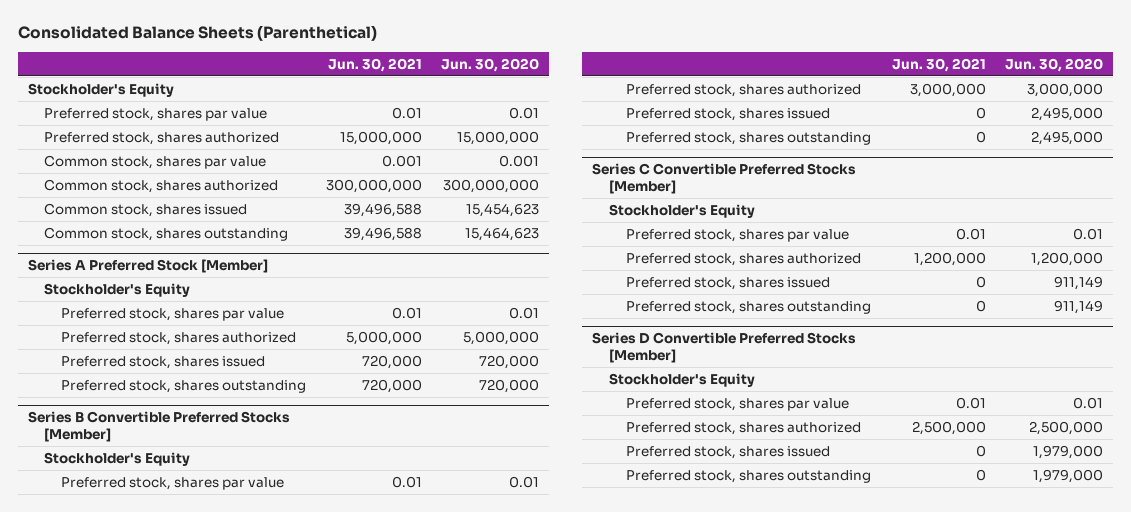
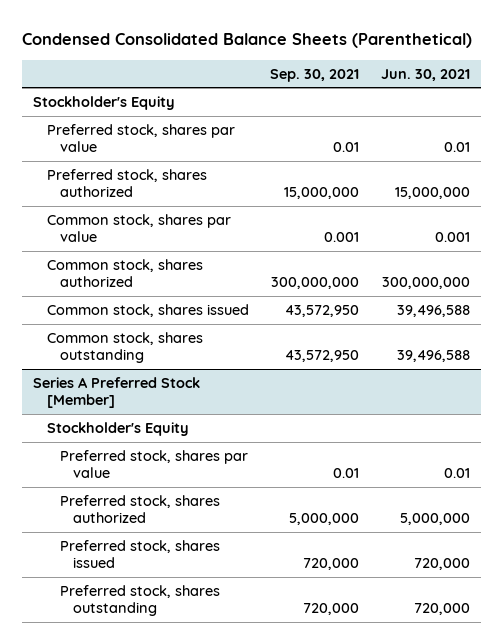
- Consolidated Balance Sheets (Parenthetical)
+ Condensed Consolidated Balance Sheets (Parenthetical)
- | Jun. 30, 2021 | Jun. 30, 2020
+ | Sep. 30, 2021 | Jun. 30, 2021
- Series B Convertible Preferred Stocks [Member]
- Stockholder's Equity
- Preferred stock, shares par value | 0.01 | 0.01
- Preferred stock, shares authorized | 3,000,000 | 3,000,000
- Preferred stock, shares issued | 0 | 2,495,000
- Preferred stock, shares outstanding | 0 | 2,495,000
- Series C Convertible Preferred Stocks [Member]
- Stockholder's Equity
- Preferred stock, shares par value | 0.01 | 0.01
- Preferred stock, shares authorized | 1,200,000 | 1,200,000
- Preferred stock, shares issued | 0 | 911,149
- Preferred stock, shares outstanding | 0 | 911,149
- Series D Convertible Preferred Stocks [Member]
- Stockholder's Equity
- Preferred stock, shares par value | 0.01 | 0.01
- Preferred stock, shares authorized | 2,500,000 | 2,500,000
- Preferred stock, shares issued | 0 | 1,979,000
- Preferred stock, shares outstanding | 0 | 1,979,000

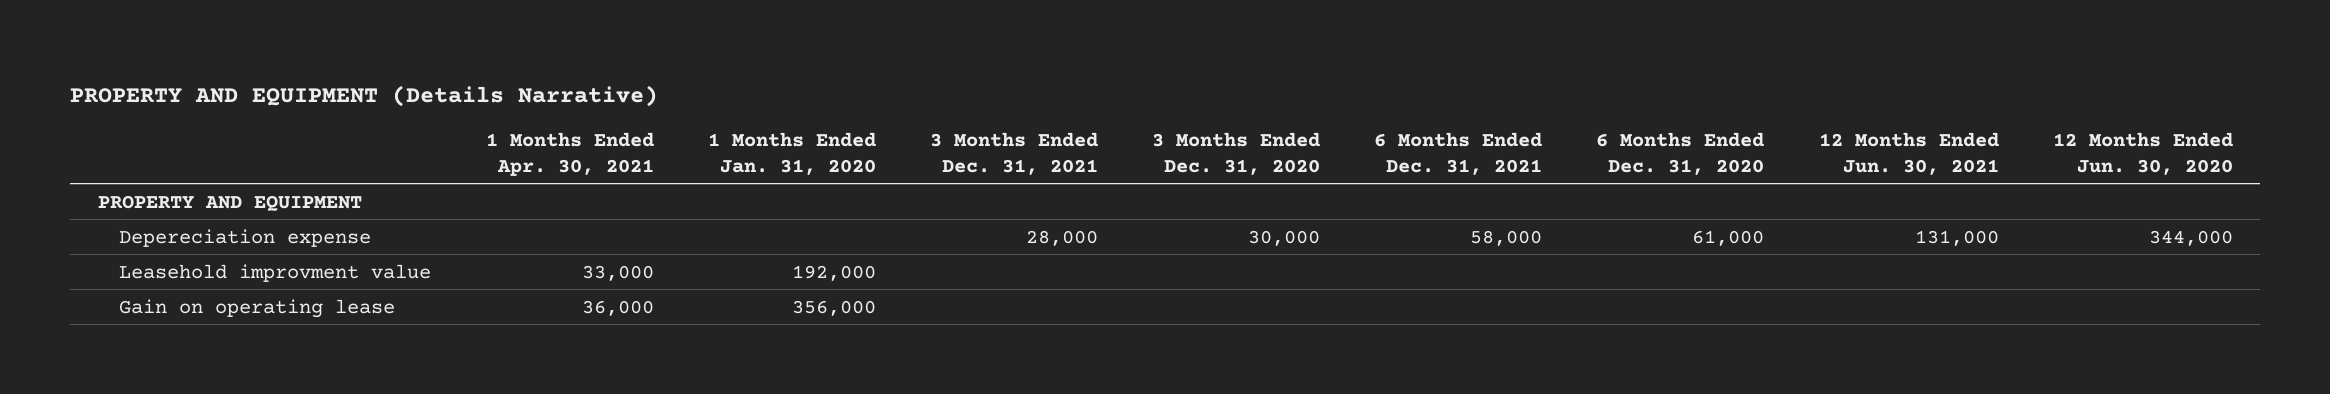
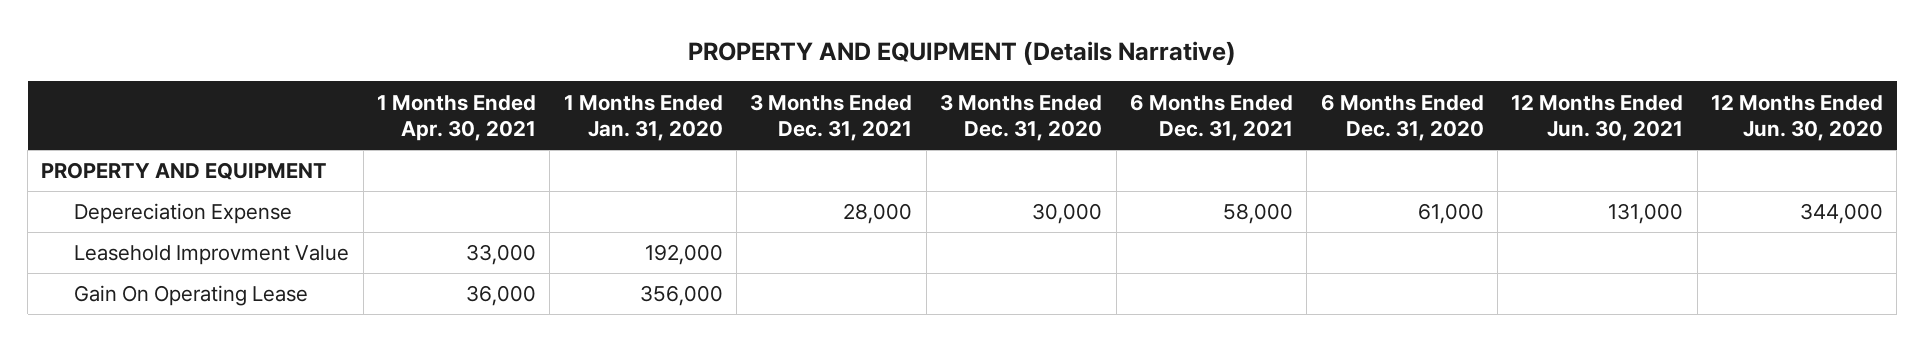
- Depereciation expense | | | 28,000 | 30,000 | 58,000 | 61,000 | 131,000 | 344,000
- Leasehold improvment value | 33,000 | 192,000 | | | | | |
- Gain on operating lease | 36,000 | 356,000 | | | | | |
+ Depereciation Expense | | | 28,000 | 30,000 | 58,000 | 61,000 | 131,000 | 344,000
+ Leasehold Improvment Value | 33,000 | 192,000 | | | | | |
+ Gain On Operating Lease | 36,000 | 356,000 | | | | | |

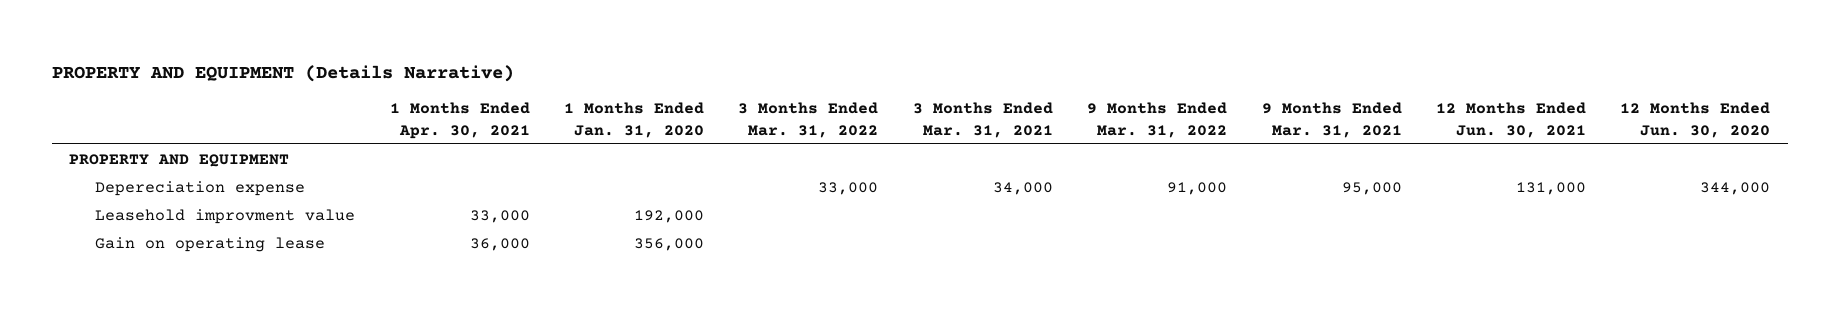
- | 1 Months Ended Apr. 30, 2021 | 1 Months Ended Jan. 31, 2020 | 3 Months Ended Dec. 31, 2021 | 3 Months Ended Dec. 31, 2020 | 6 Months Ended Dec. 31, 2021 | 6 Months Ended Dec. 31, 2020 | 12 Months Ended Jun. 30, 2021 | 12 Months Ended Jun. 30, 2020
+ | 1 Months Ended Apr. 30, 2021 | 1 Months Ended Jan. 31, 2020 | 3 Months Ended Mar. 31, 2022 | 3 Months Ended Mar. 31, 2021 | 9 Months Ended Mar. 31, 2022 | 9 Months Ended Mar. 31, 2021 | 12 Months Ended Jun. 30, 2021 | 12 Months Ended Jun. 30, 2020
- Depereciation Expense | | | 28,000 | 30,000 | 58,000 | 61,000 | 131,000 | 344,000
- Leasehold Improvment Value | 33,000 | 192,000 | | | | | |
- Gain On Operating Lease | 36,000 | 356,000 | | | | | |
+ Depereciation expense | | | 33,000 | 34,000 | 91,000 | 95,000 | 131,000 | 344,000
+ Leasehold improvment value | 33,000 | 192,000 | | | | | |
+ Gain on operating lease | 36,000 | 356,000 | | | | | |

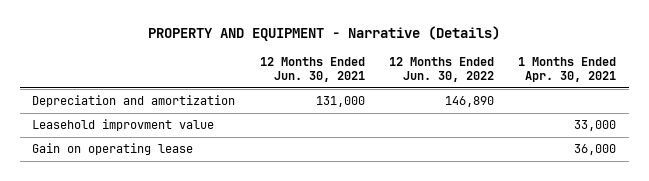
- PROPERTY AND EQUIPMENT (Details Narrative)
+ PROPERTY AND EQUIPMENT - Narrative (Details)
- | 1 Months Ended Apr. 30, 2021 | 1 Months Ended Jan. 31, 2020 | 3 Months Ended Mar. 31, 2022 | 3 Months Ended Mar. 31, 2021 | 9 Months Ended Mar. 31, 2022 | 9 Months Ended Mar. 31, 2021 | 12 Months Ended Jun. 30, 2021 | 12 Months Ended Jun. 30, 2020
+ | 12 Months Ended Jun. 30, 2021 | 12 Months Ended Jun. 30, 2022 | 1 Months Ended Apr. 30, 2021
- PROPERTY AND EQUIPMENT
- Depereciation expense | | | 33,000 | 34,000 | 91,000 | 95,000 | 131,000 | 344,000
+ Depreciation and amortization | 131,000 | 146,890 |

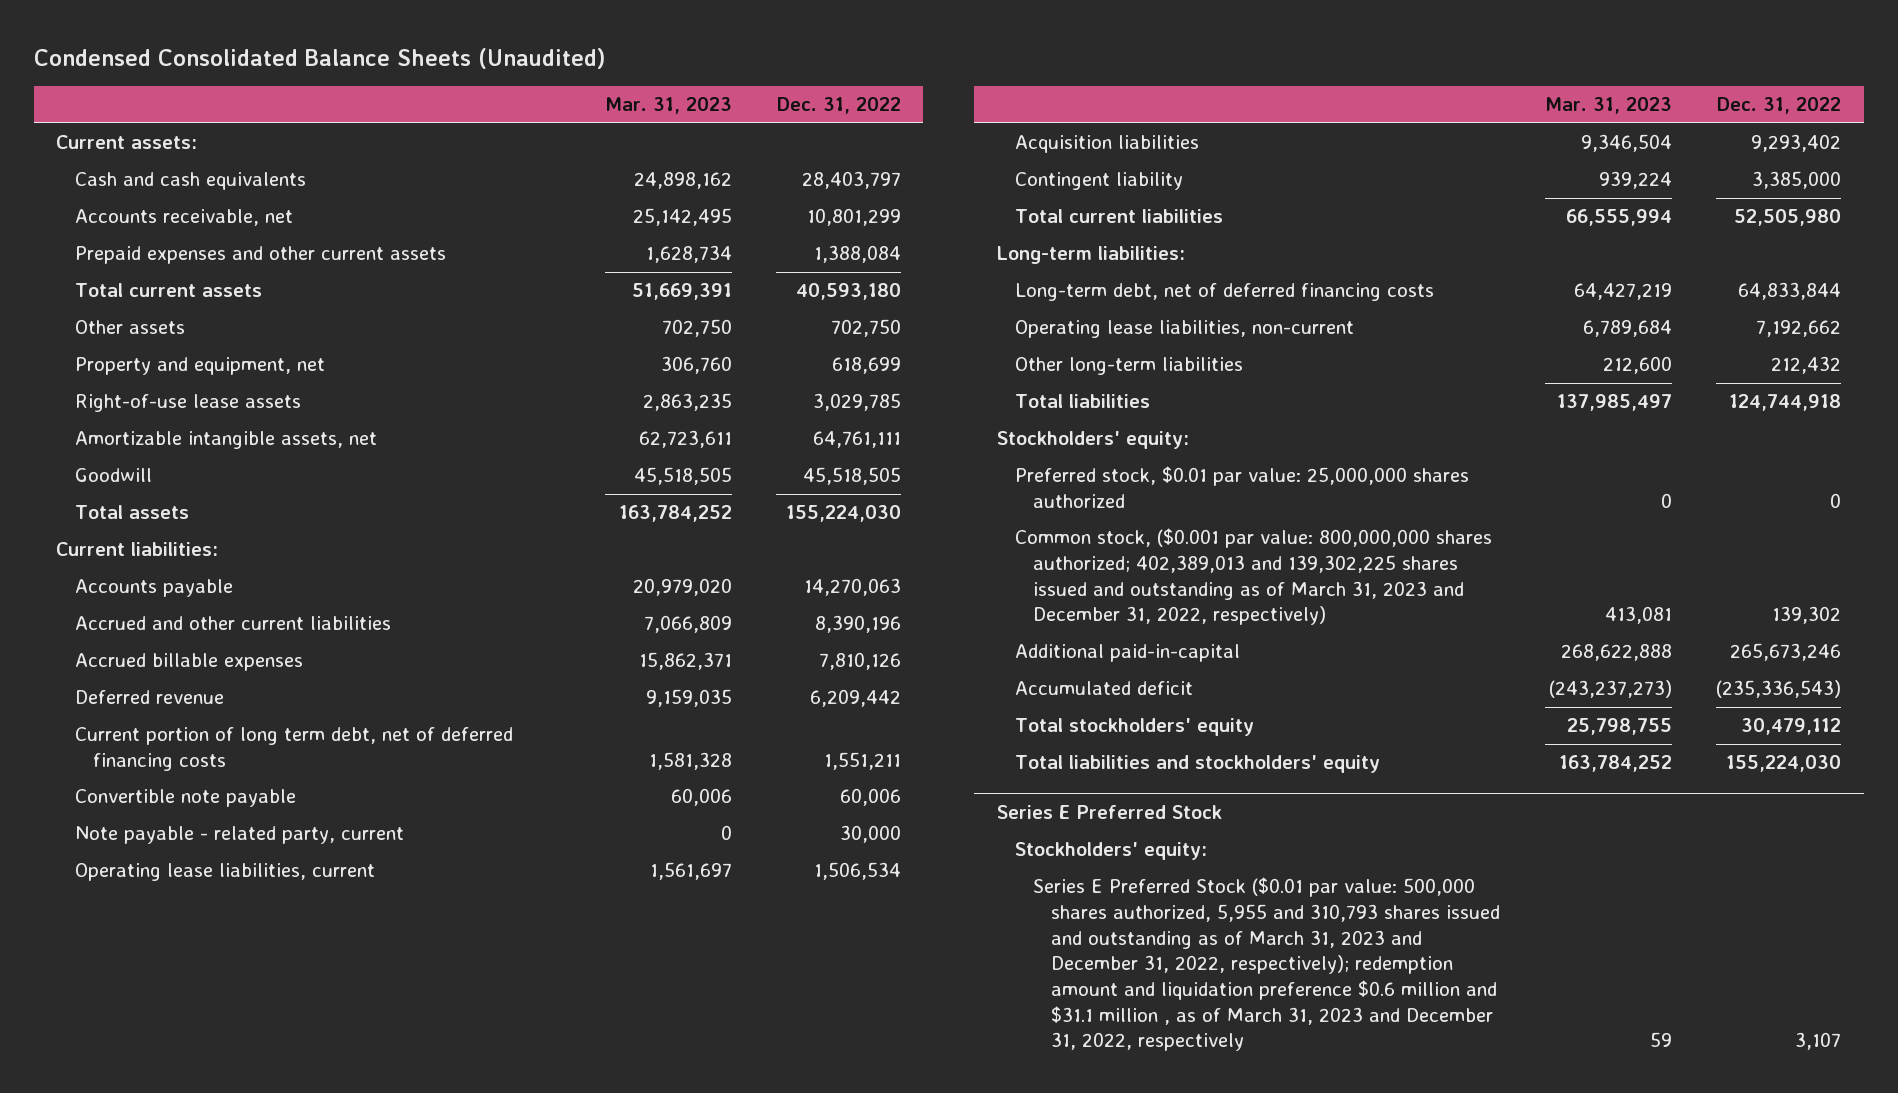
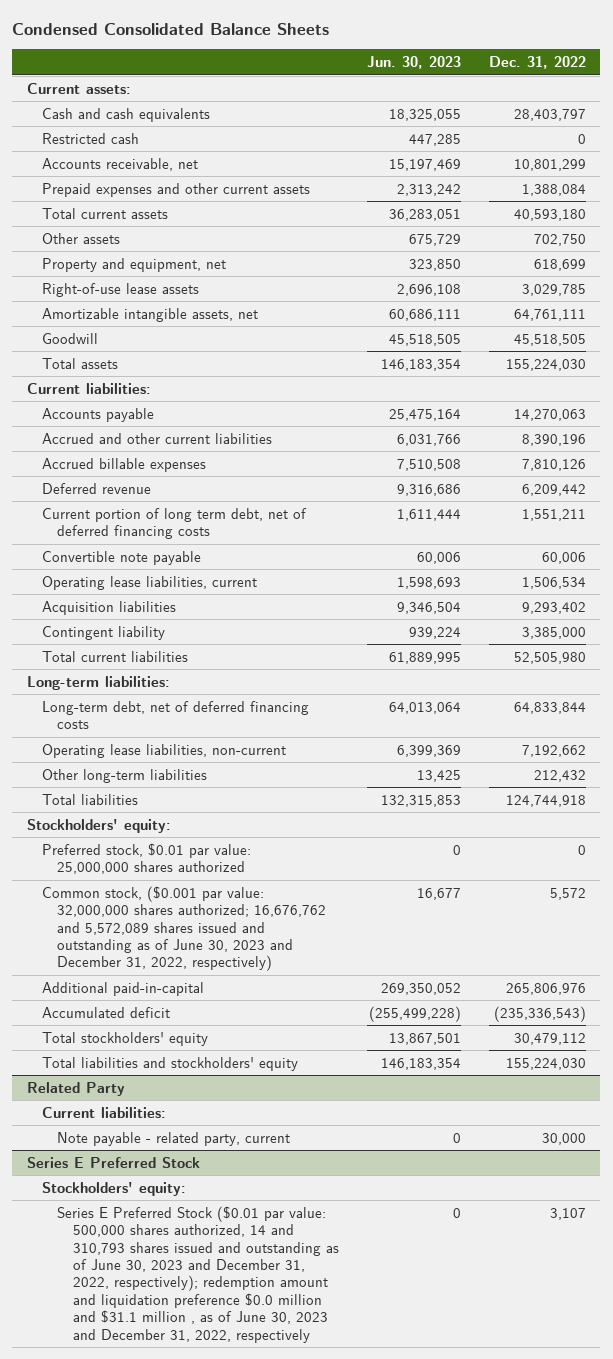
- Condensed Consolidated Balance Sheets (Unaudited)
+ Condensed Consolidated Balance Sheets
- | Mar. 31, 2023 | Dec. 31, 2022
+ | Jun. 30, 2023 | Dec. 31, 2022
+ Restricted cash | 447,285 | 0
- Note payable - related party, current | 0 | 30,000
- Common stock, ($0.001 par value: 800,000,000 shares authorized; 402,389,013 and 139,302,225 shares issued and outstanding as of March 31, 2023 and December 31, 2022, respectively) | 413,081 | 139,302
- Additional paid-in-capital | 268,622,888 | 265,673,246
+ Common stock, ($0.001 par value: 32,000,000 shares authorized; 16,676,762 and 5,572,089 shares issued and outstanding as of June 30, 2023 and December 31, 2022, respectively) | 16,677 | 5,572
+ Additional paid-in-capital | 269,350,052 | 265,806,976
+ Related Party
+ Current liabilities:
+ Note payable - related party, current | 0 | 30,000
@ Series E Preferred Stock
- Series E Preferred Stock ($0.01 par value: 500,000 shares authorized, 5,955 and 310,793 shares issued and outstanding as of March 31, 2023 and December 31, 2022, respectively); redemption amount and liquidation preference $0.6 million and $31.1 million , as of March 31, 2023 and December 31, 2022, respectively | 59 | 3,107
+ Series E Preferred Stock ($0.01 par value: 500,000 shares authorized, 14 and 310,793 shares issued and outstanding as of June 30, 2023 and December 31, 2022, respectively); redemption amount and liquidation preference $0.0 million and $31.1 million , as of June 30, 2023 and December 31, 2022, respectively | 0 | 3,107

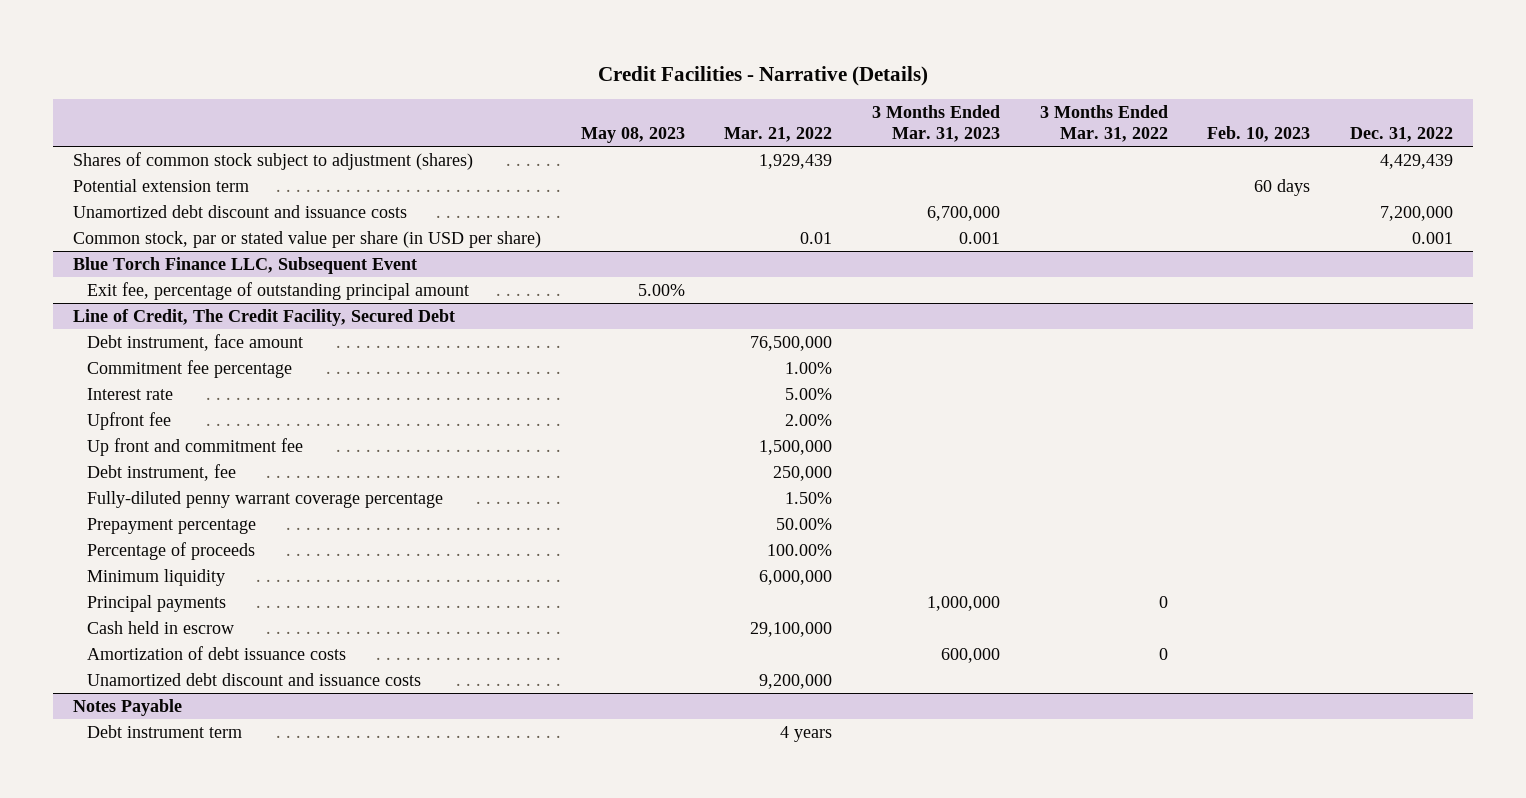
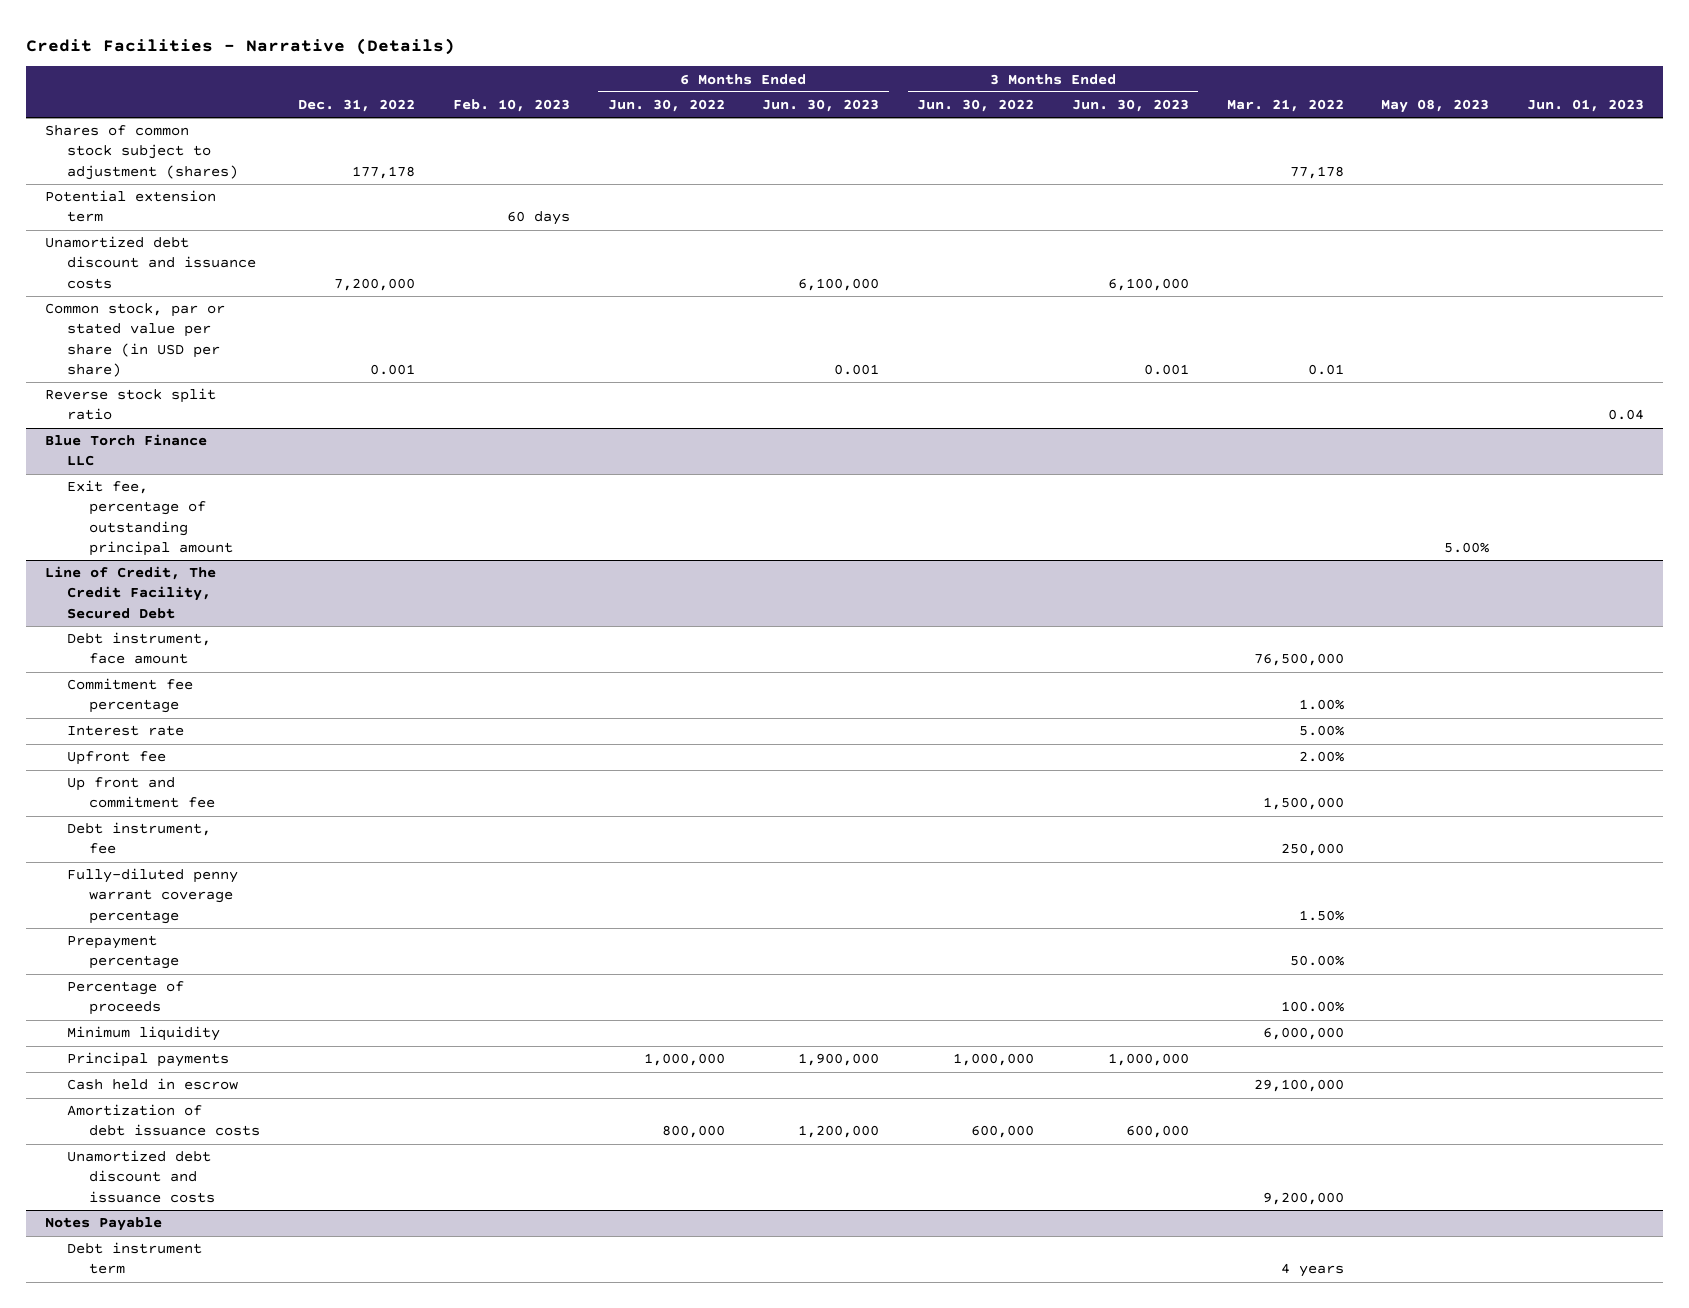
- | May 08, 2023 | Mar. 21, 2022 | 3 Months Ended Mar. 31, 2023 | 3 Months Ended Mar. 31, 2022 | Feb. 10, 2023 | Dec. 31, 2022
+ | Dec. 31, 2022 | Feb. 10, 2023 | 6 Months Ended Jun. 30, 2022 | 6 Months Ended Jun. 30, 2023 | 3 Months Ended Jun. 30, 2022 | 3 Months Ended Jun. 30, 2023 | Mar. 21, 2022 | May 08, 2023 | Jun. 01, 2023
- Shares of common stock subject to adjustment (shares) | | 1,929,439 | | | | 4,429,439
+ Shares of common stock subject to adjustment (shares) | 177,178 | | | | | | 77,178 | |
- Blue Torch Finance LLC, Subsequent Event
+ Reverse stock split ratio | | | | | | | | | 0.04
+ Blue Torch Finance LLC

